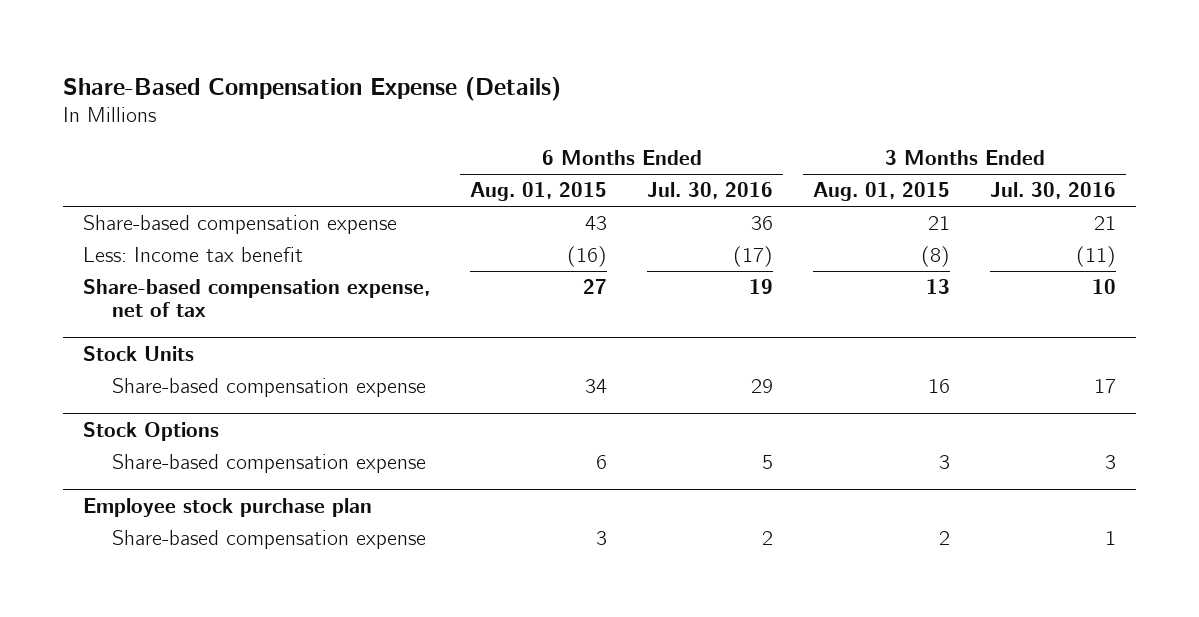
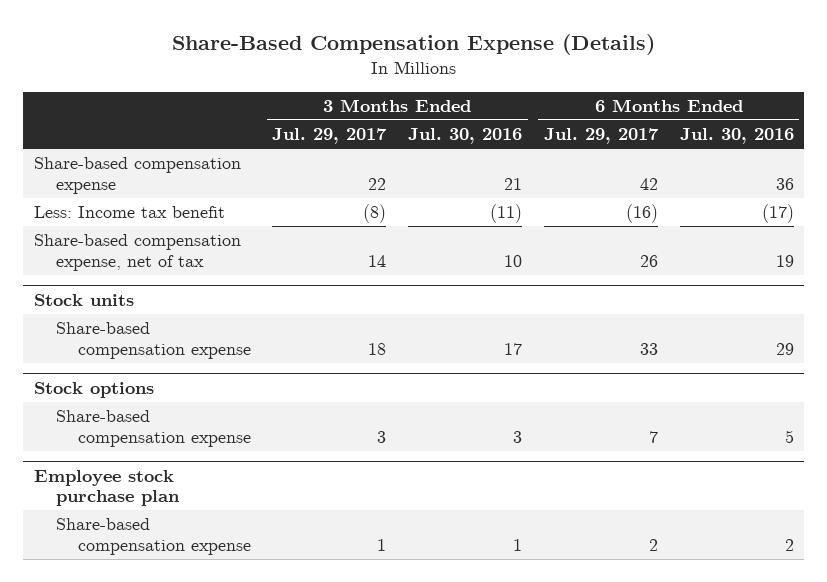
- | 6 Months Ended Aug. 01, 2015 | 6 Months Ended Jul. 30, 2016 | 3 Months Ended Aug. 01, 2015 | 3 Months Ended Jul. 30, 2016
+ | 3 Months Ended Jul. 29, 2017 | 3 Months Ended Jul. 30, 2016 | 6 Months Ended Jul. 29, 2017 | 6 Months Ended Jul. 30, 2016
- Stock Units
+ Stock units
- Stock Options
+ Stock options

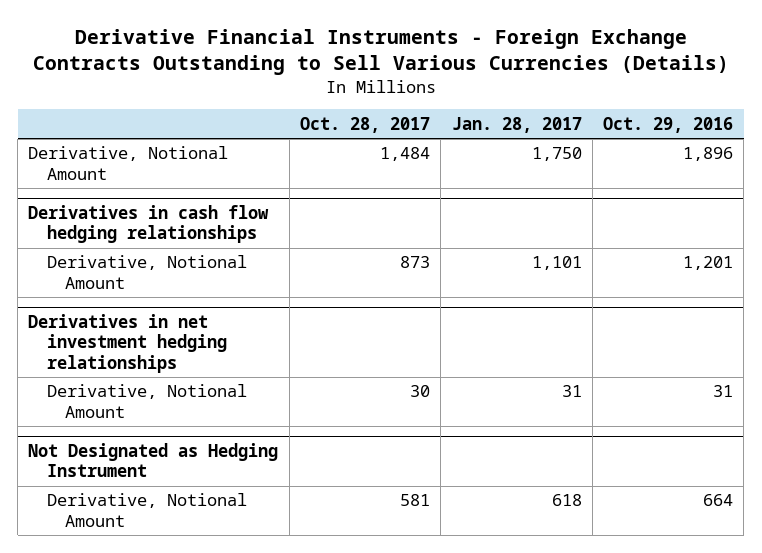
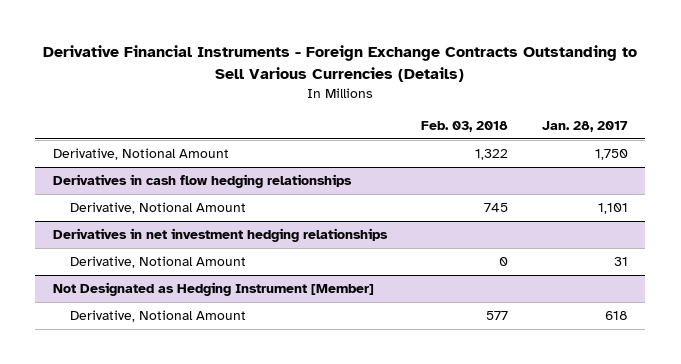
- | Oct. 28, 2017 | Jan. 28, 2017 | Oct. 29, 2016
+ | Feb. 03, 2018 | Jan. 28, 2017
- Not Designated as Hedging Instrument
+ Not Designated as Hedging Instrument [Member]

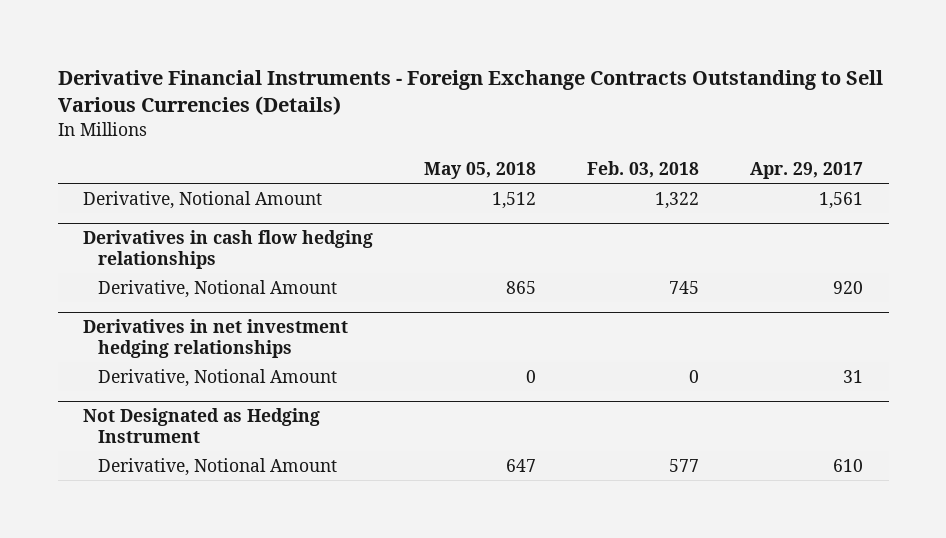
- | Feb. 03, 2018 | Jan. 28, 2017
+ | May 05, 2018 | Feb. 03, 2018 | Apr. 29, 2017
- Not Designated as Hedging Instrument [Member]
+ Not Designated as Hedging Instrument

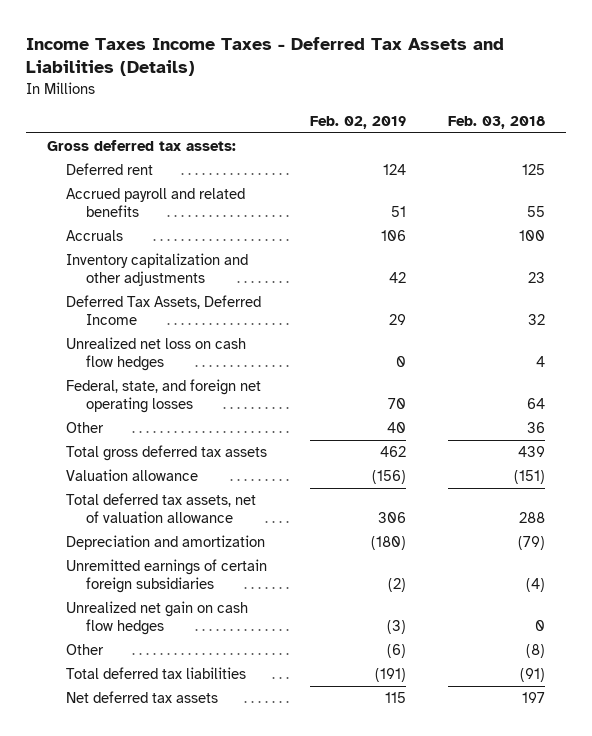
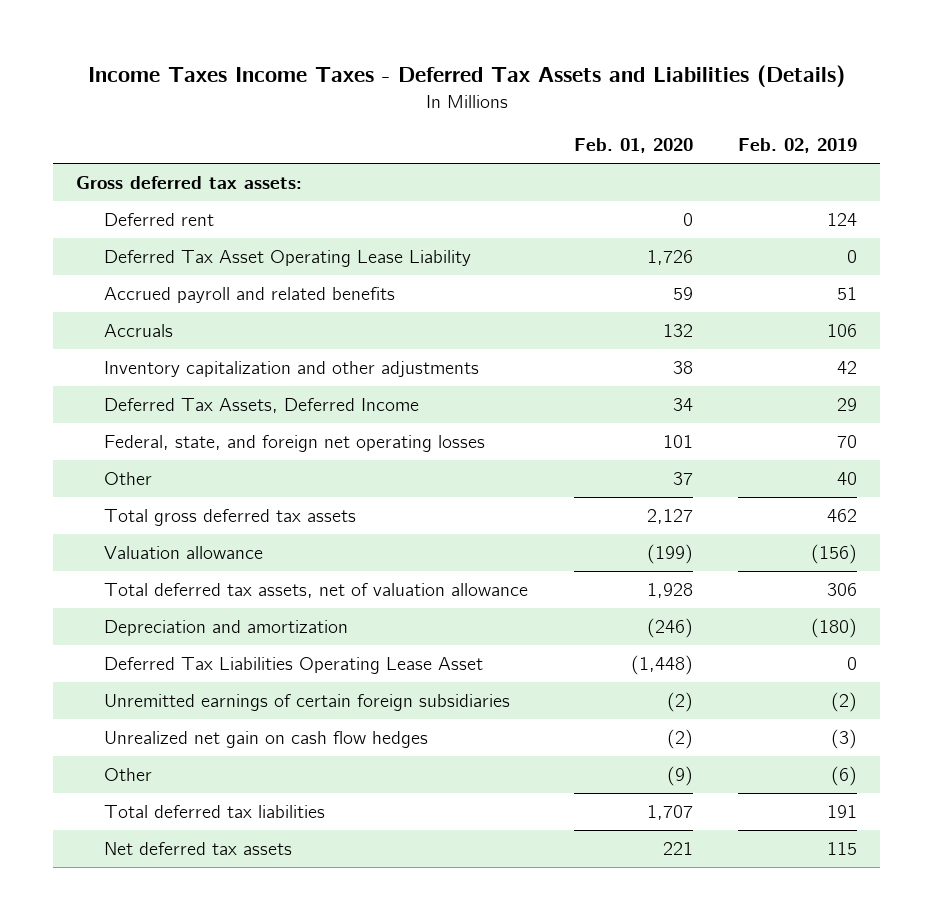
- | Feb. 02, 2019 | Feb. 03, 2018
+ | Feb. 01, 2020 | Feb. 02, 2019
+ Deferred Tax Asset Operating Lease Liability | 1,726 | 0
- Unrealized net loss on cash flow hedges | 0 | 4
+ Deferred Tax Liabilities Operating Lease Asset | (1,448) | 0
- Total deferred tax liabilities | (191) | (91)
+ Total deferred tax liabilities | 1,707 | 191

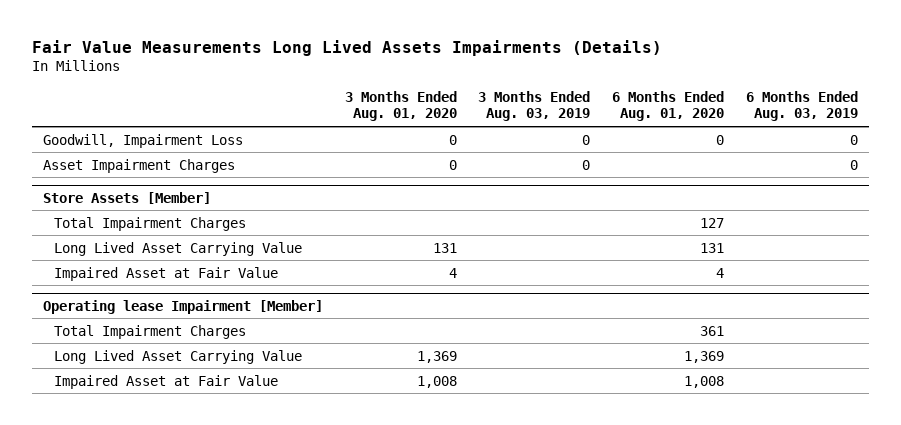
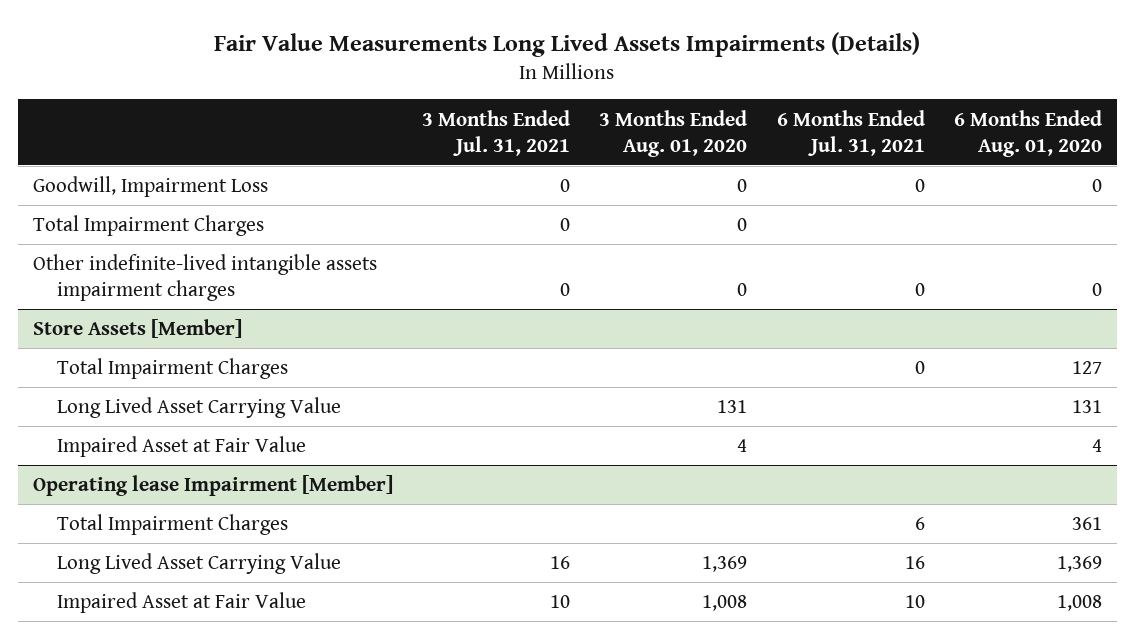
- | 3 Months Ended Aug. 01, 2020 | 3 Months Ended Aug. 03, 2019 | 6 Months Ended Aug. 01, 2020 | 6 Months Ended Aug. 03, 2019
+ | 3 Months Ended Jul. 31, 2021 | 3 Months Ended Aug. 01, 2020 | 6 Months Ended Jul. 31, 2021 | 6 Months Ended Aug. 01, 2020
- Asset Impairment Charges | 0 | 0 | | 0
+ Total Impairment Charges | 0 | 0 | |
+ Other indefinite-lived intangible assets impairment charges | 0 | 0 | 0 | 0

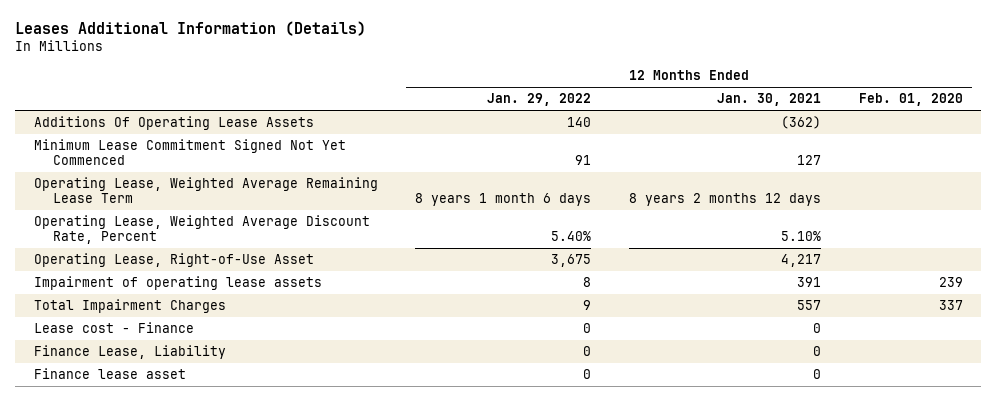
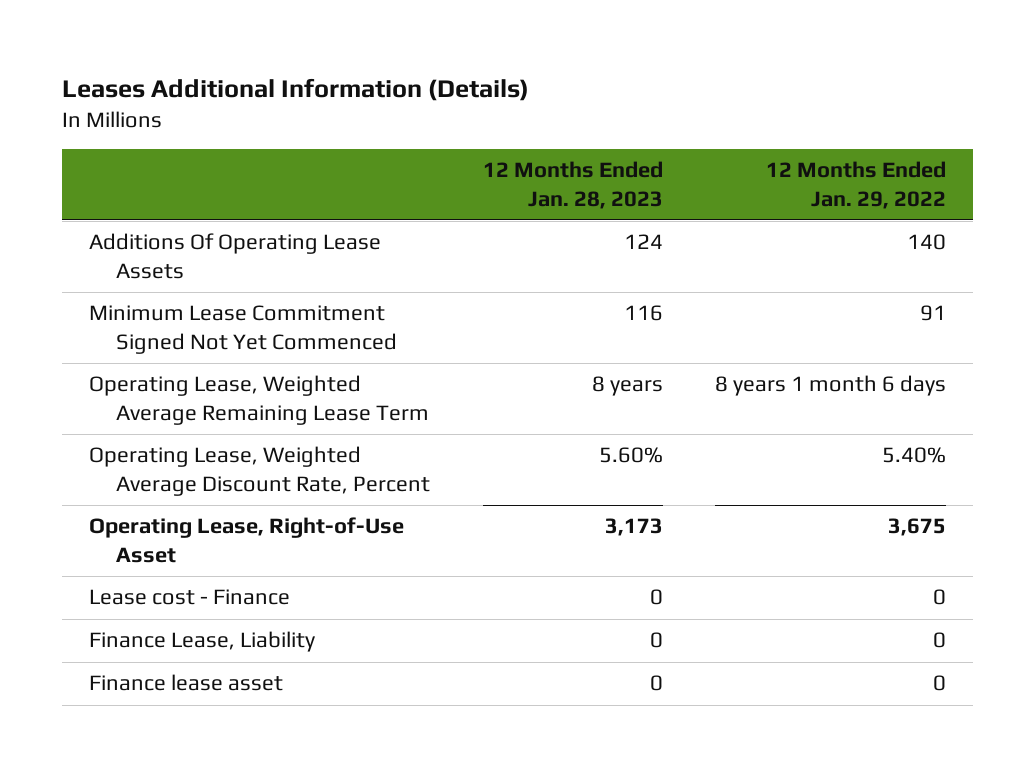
- | 12 Months Ended Jan. 29, 2022 | 12 Months Ended Jan. 30, 2021 | 12 Months Ended Feb. 01, 2020
+ | 12 Months Ended Jan. 28, 2023 | 12 Months Ended Jan. 29, 2022
- Impairment of operating lease assets | 8 | 391 | 239
- Total Impairment Charges | 9 | 557 | 337

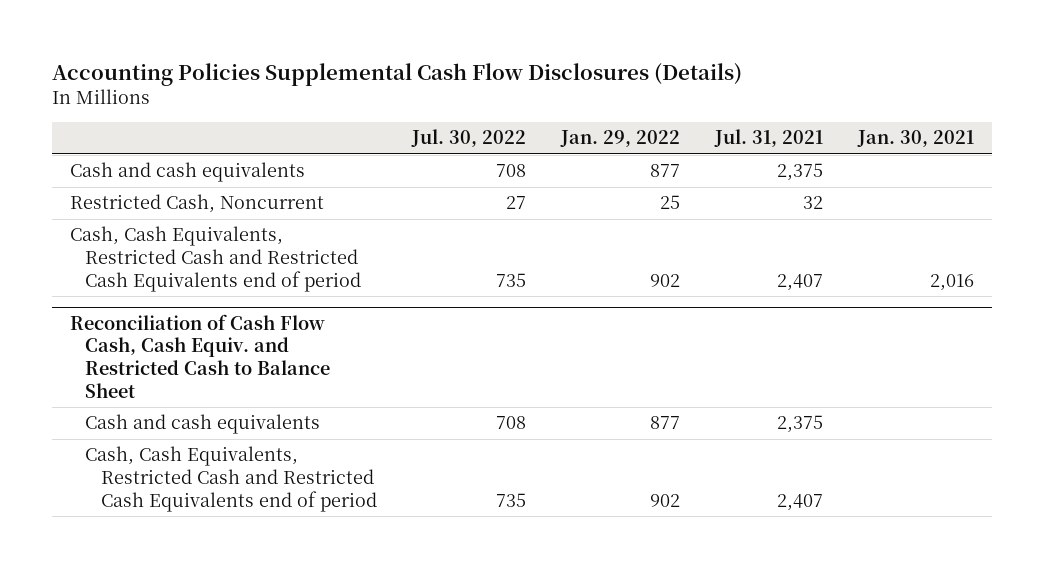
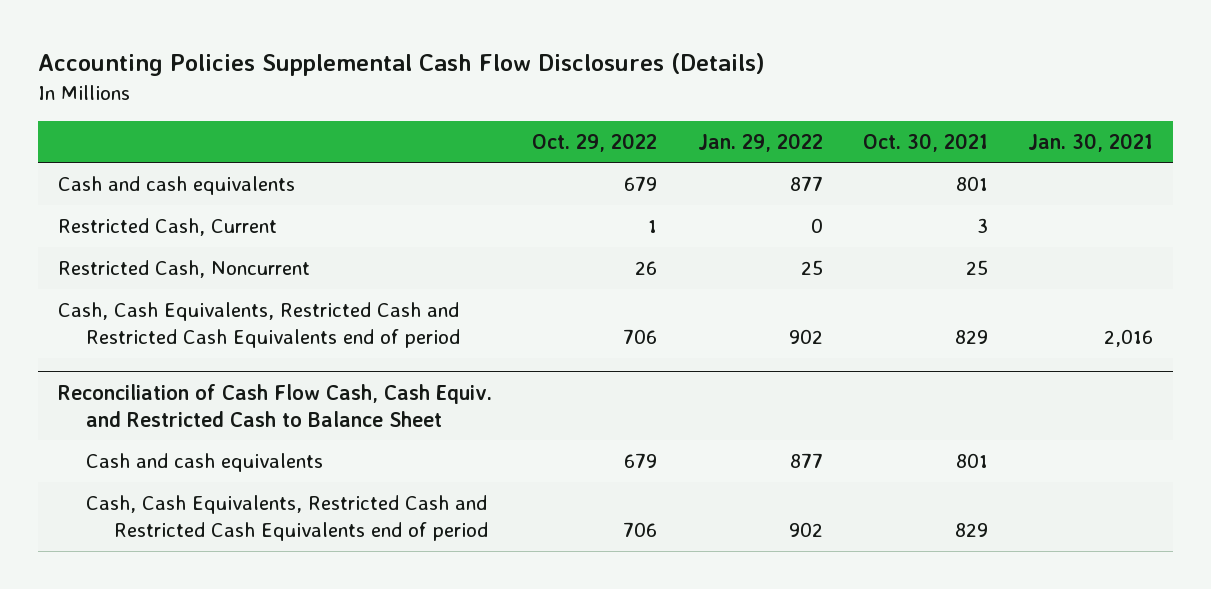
- | Jul. 30, 2022 | Jan. 29, 2022 | Jul. 31, 2021 | Jan. 30, 2021
+ | Oct. 29, 2022 | Jan. 29, 2022 | Oct. 30, 2021 | Jan. 30, 2021
+ Restricted Cash, Current | 1 | 0 | 3 |

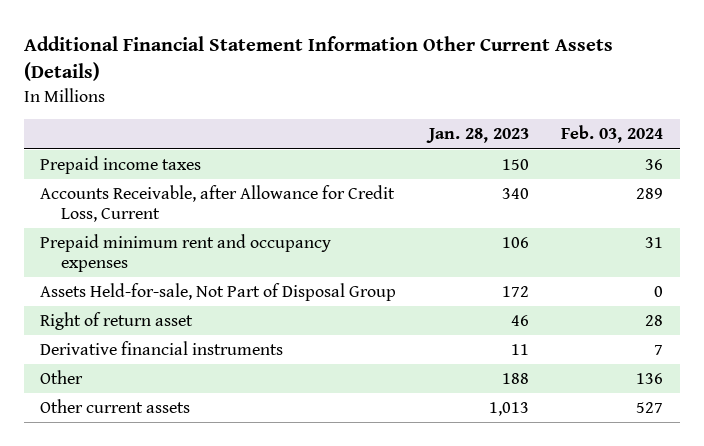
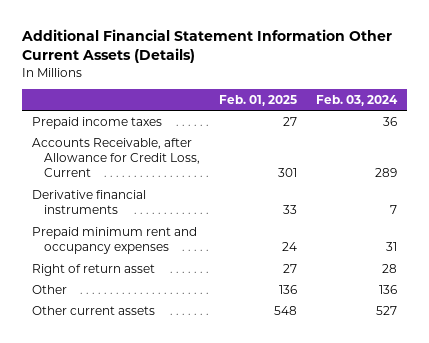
- | Jan. 28, 2023 | Feb. 03, 2024
+ | Feb. 01, 2025 | Feb. 03, 2024
moved up: Derivative financial instruments | 33 | 7
- Assets Held-for-sale, Not Part of Disposal Group | 172 | 0

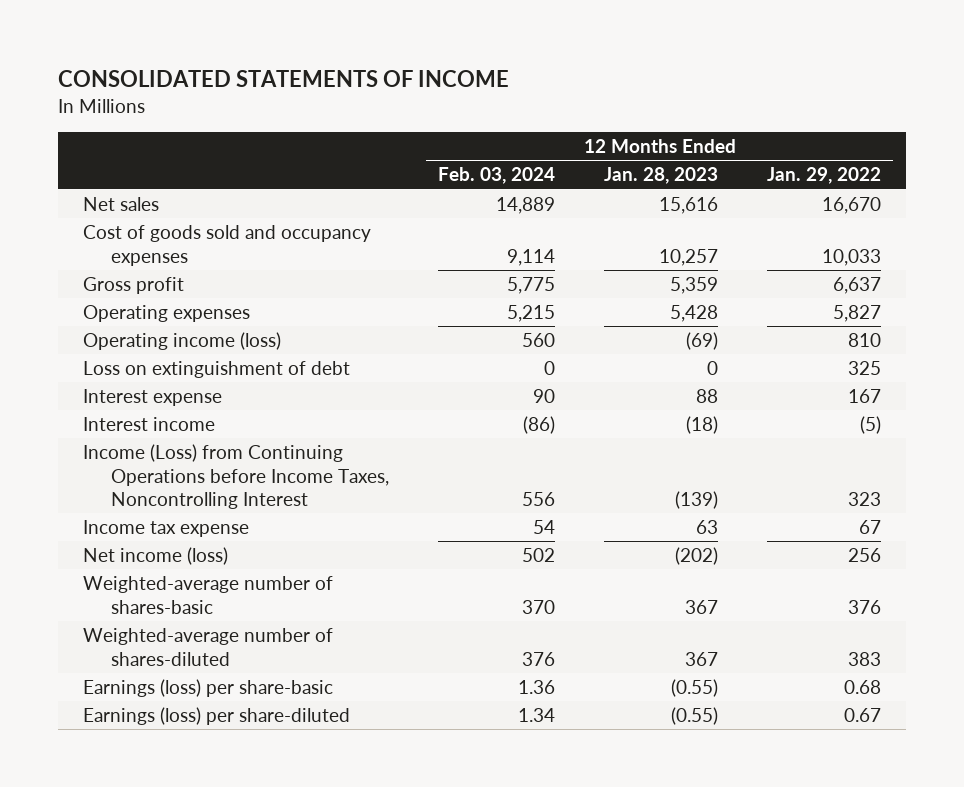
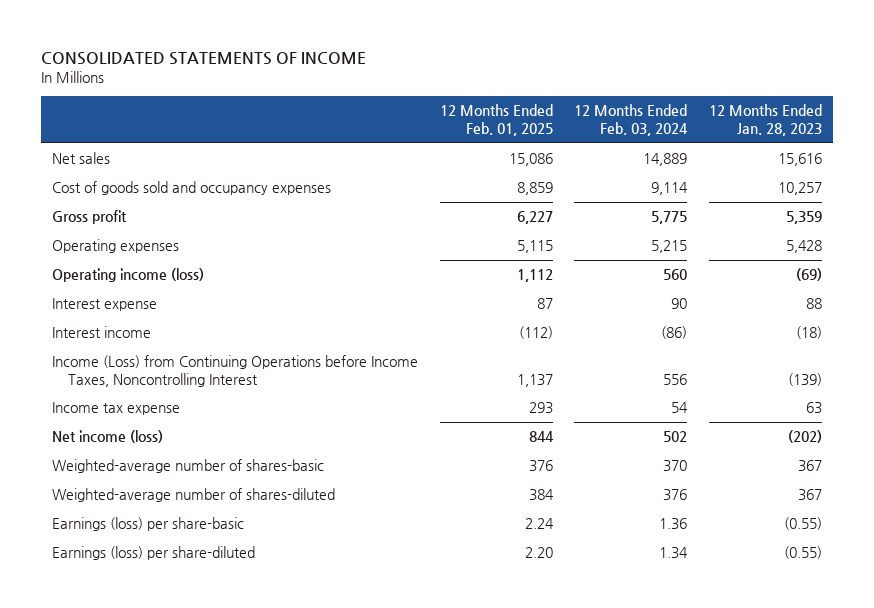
- | 12 Months Ended Feb. 03, 2024 | 12 Months Ended Jan. 28, 2023 | 12 Months Ended Jan. 29, 2022
+ | 12 Months Ended Feb. 01, 2025 | 12 Months Ended Feb. 03, 2024 | 12 Months Ended Jan. 28, 2023
- Loss on extinguishment of debt | 0 | 0 | 325

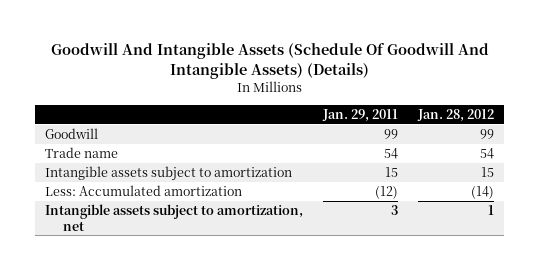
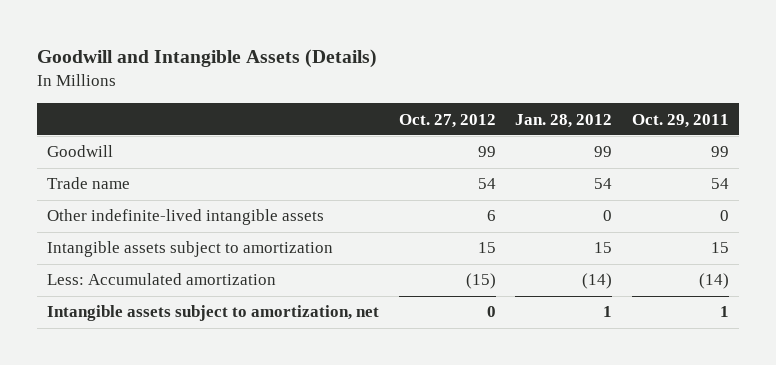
- Goodwill And Intangible Assets (Schedule Of Goodwill And Intangible Assets) (Details)
+ Goodwill and Intangible Assets (Details)
- | Jan. 29, 2011 | Jan. 28, 2012
+ | Oct. 27, 2012 | Jan. 28, 2012 | Oct. 29, 2011
+ Other indefinite-lived intangible assets | 6 | 0 | 0

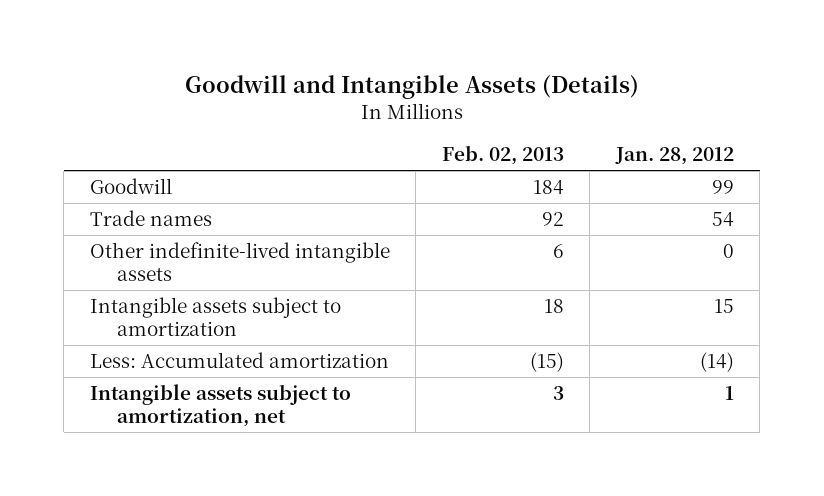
- | Oct. 27, 2012 | Jan. 28, 2012 | Oct. 29, 2011
+ | Feb. 02, 2013 | Jan. 28, 2012
- Trade name | 54 | 54 | 54
+ Trade names | 92 | 54

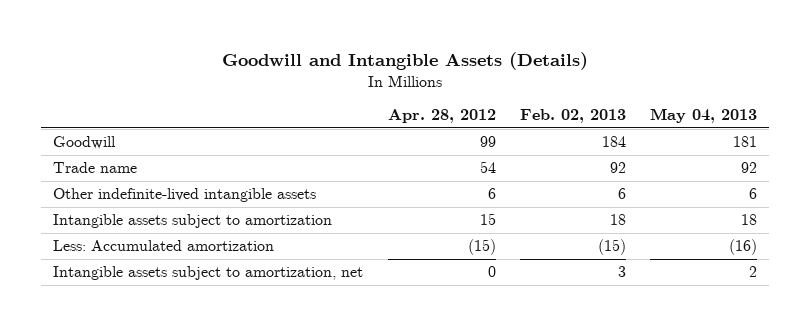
- | Feb. 02, 2013 | Jan. 28, 2012
+ | Apr. 28, 2012 | Feb. 02, 2013 | May 04, 2013
- Trade names | 92 | 54
+ Trade name | 54 | 92 | 92

